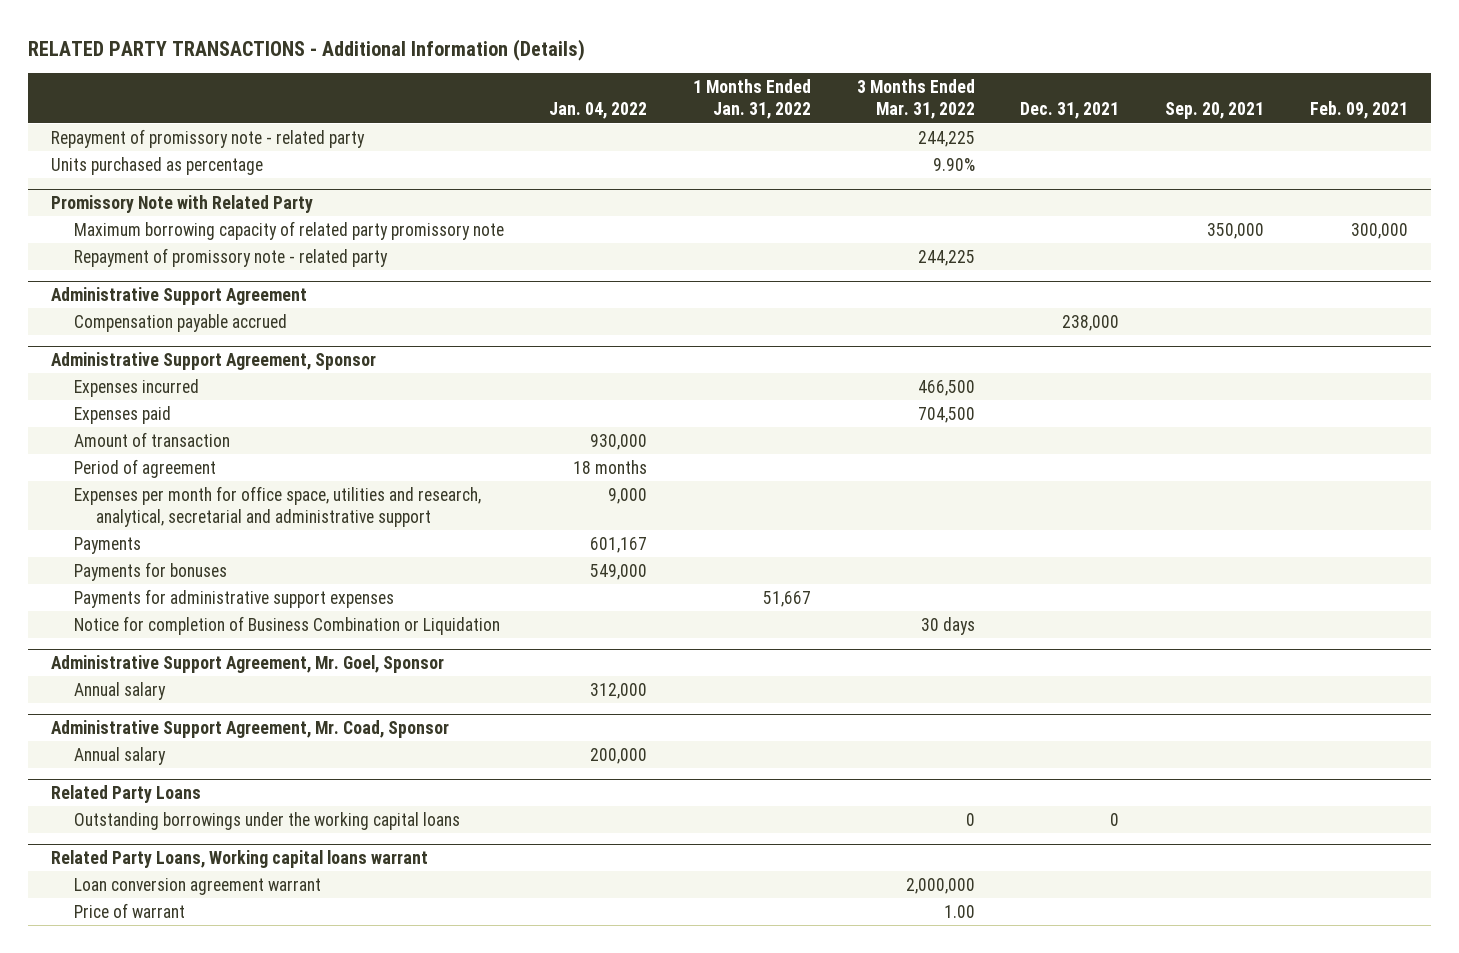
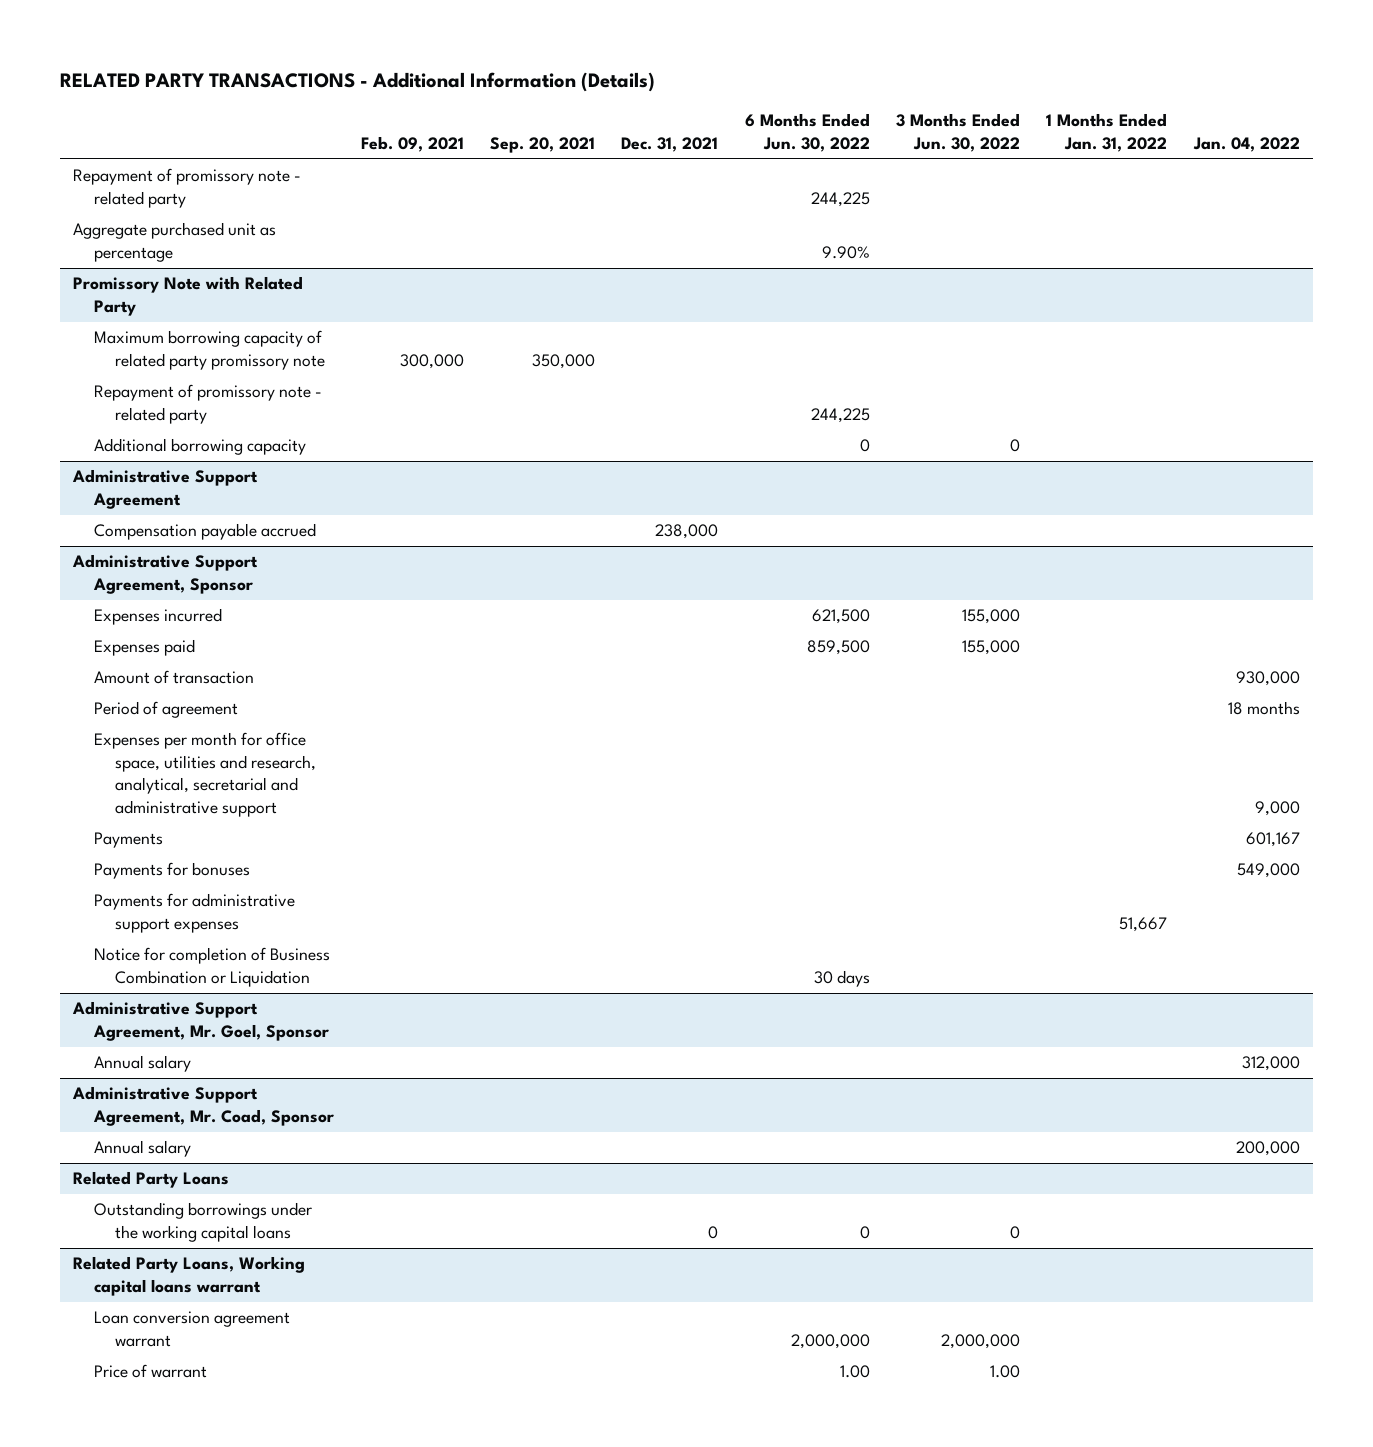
- | Jan. 04, 2022 | 1 Months Ended Jan. 31, 2022 | 3 Months Ended Mar. 31, 2022 | Dec. 31, 2021 | Sep. 20, 2021 | Feb. 09, 2021
+ | Feb. 09, 2021 | Sep. 20, 2021 | Dec. 31, 2021 | 6 Months Ended Jun. 30, 2022 | 3 Months Ended Jun. 30, 2022 | 1 Months Ended Jan. 31, 2022 | Jan. 04, 2022
- Units purchased as percentage | | | 9.90% | | |
+ Aggregate purchased unit as percentage | | | | 9.90% | | |
@ Promissory Note with Related Party
+ Additional borrowing capacity | | | | 0 | 0 | |

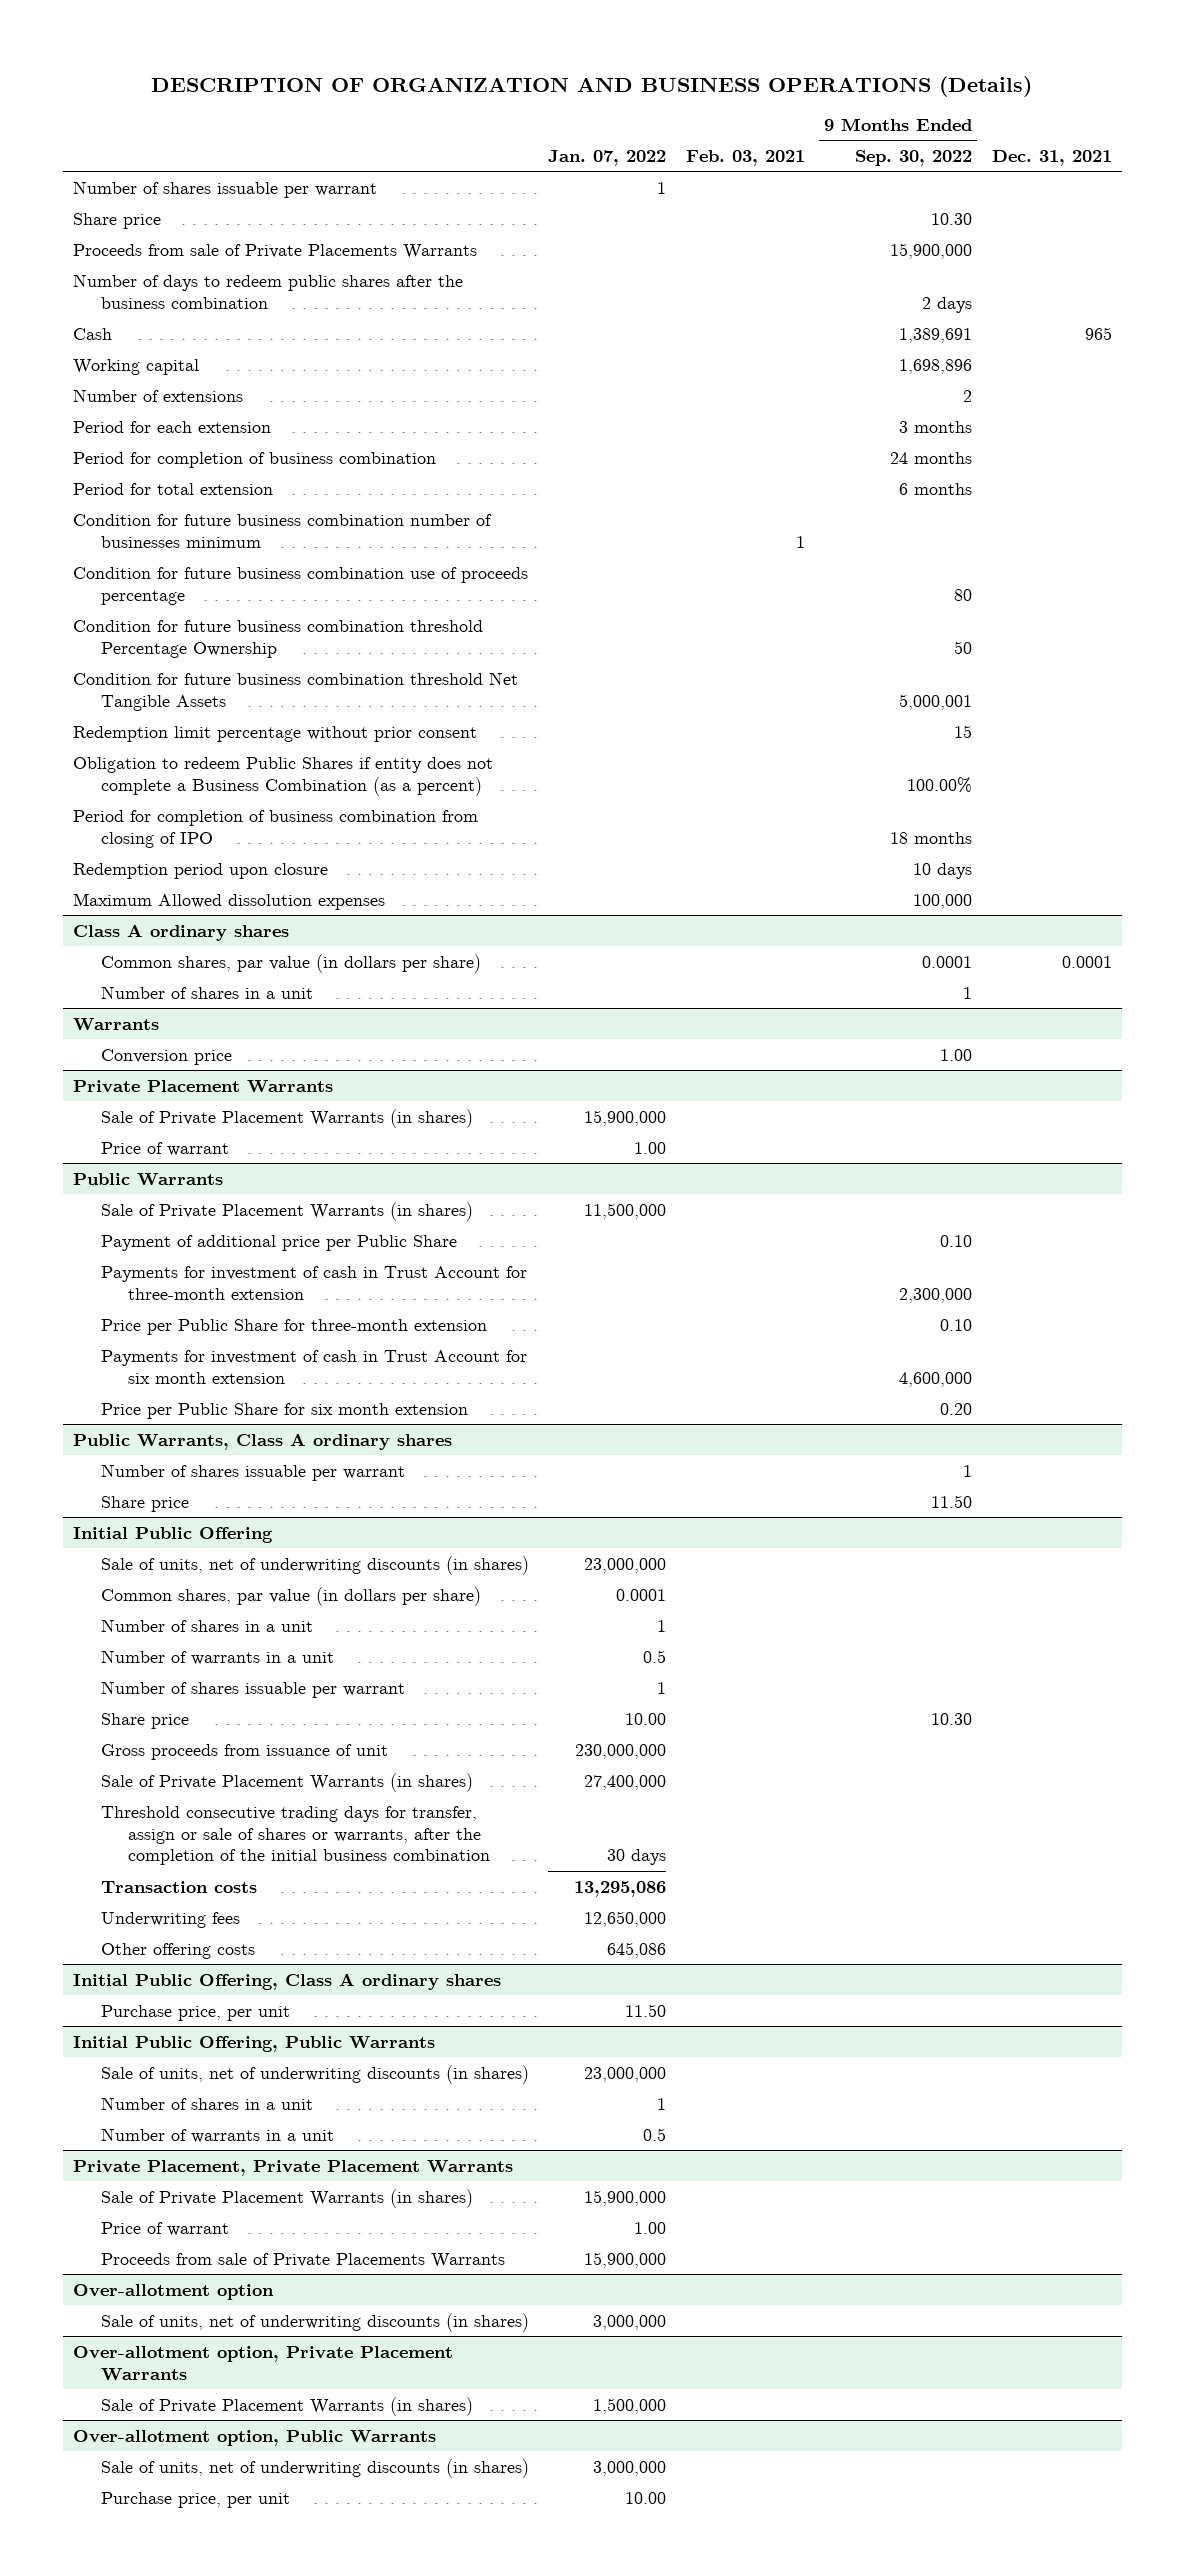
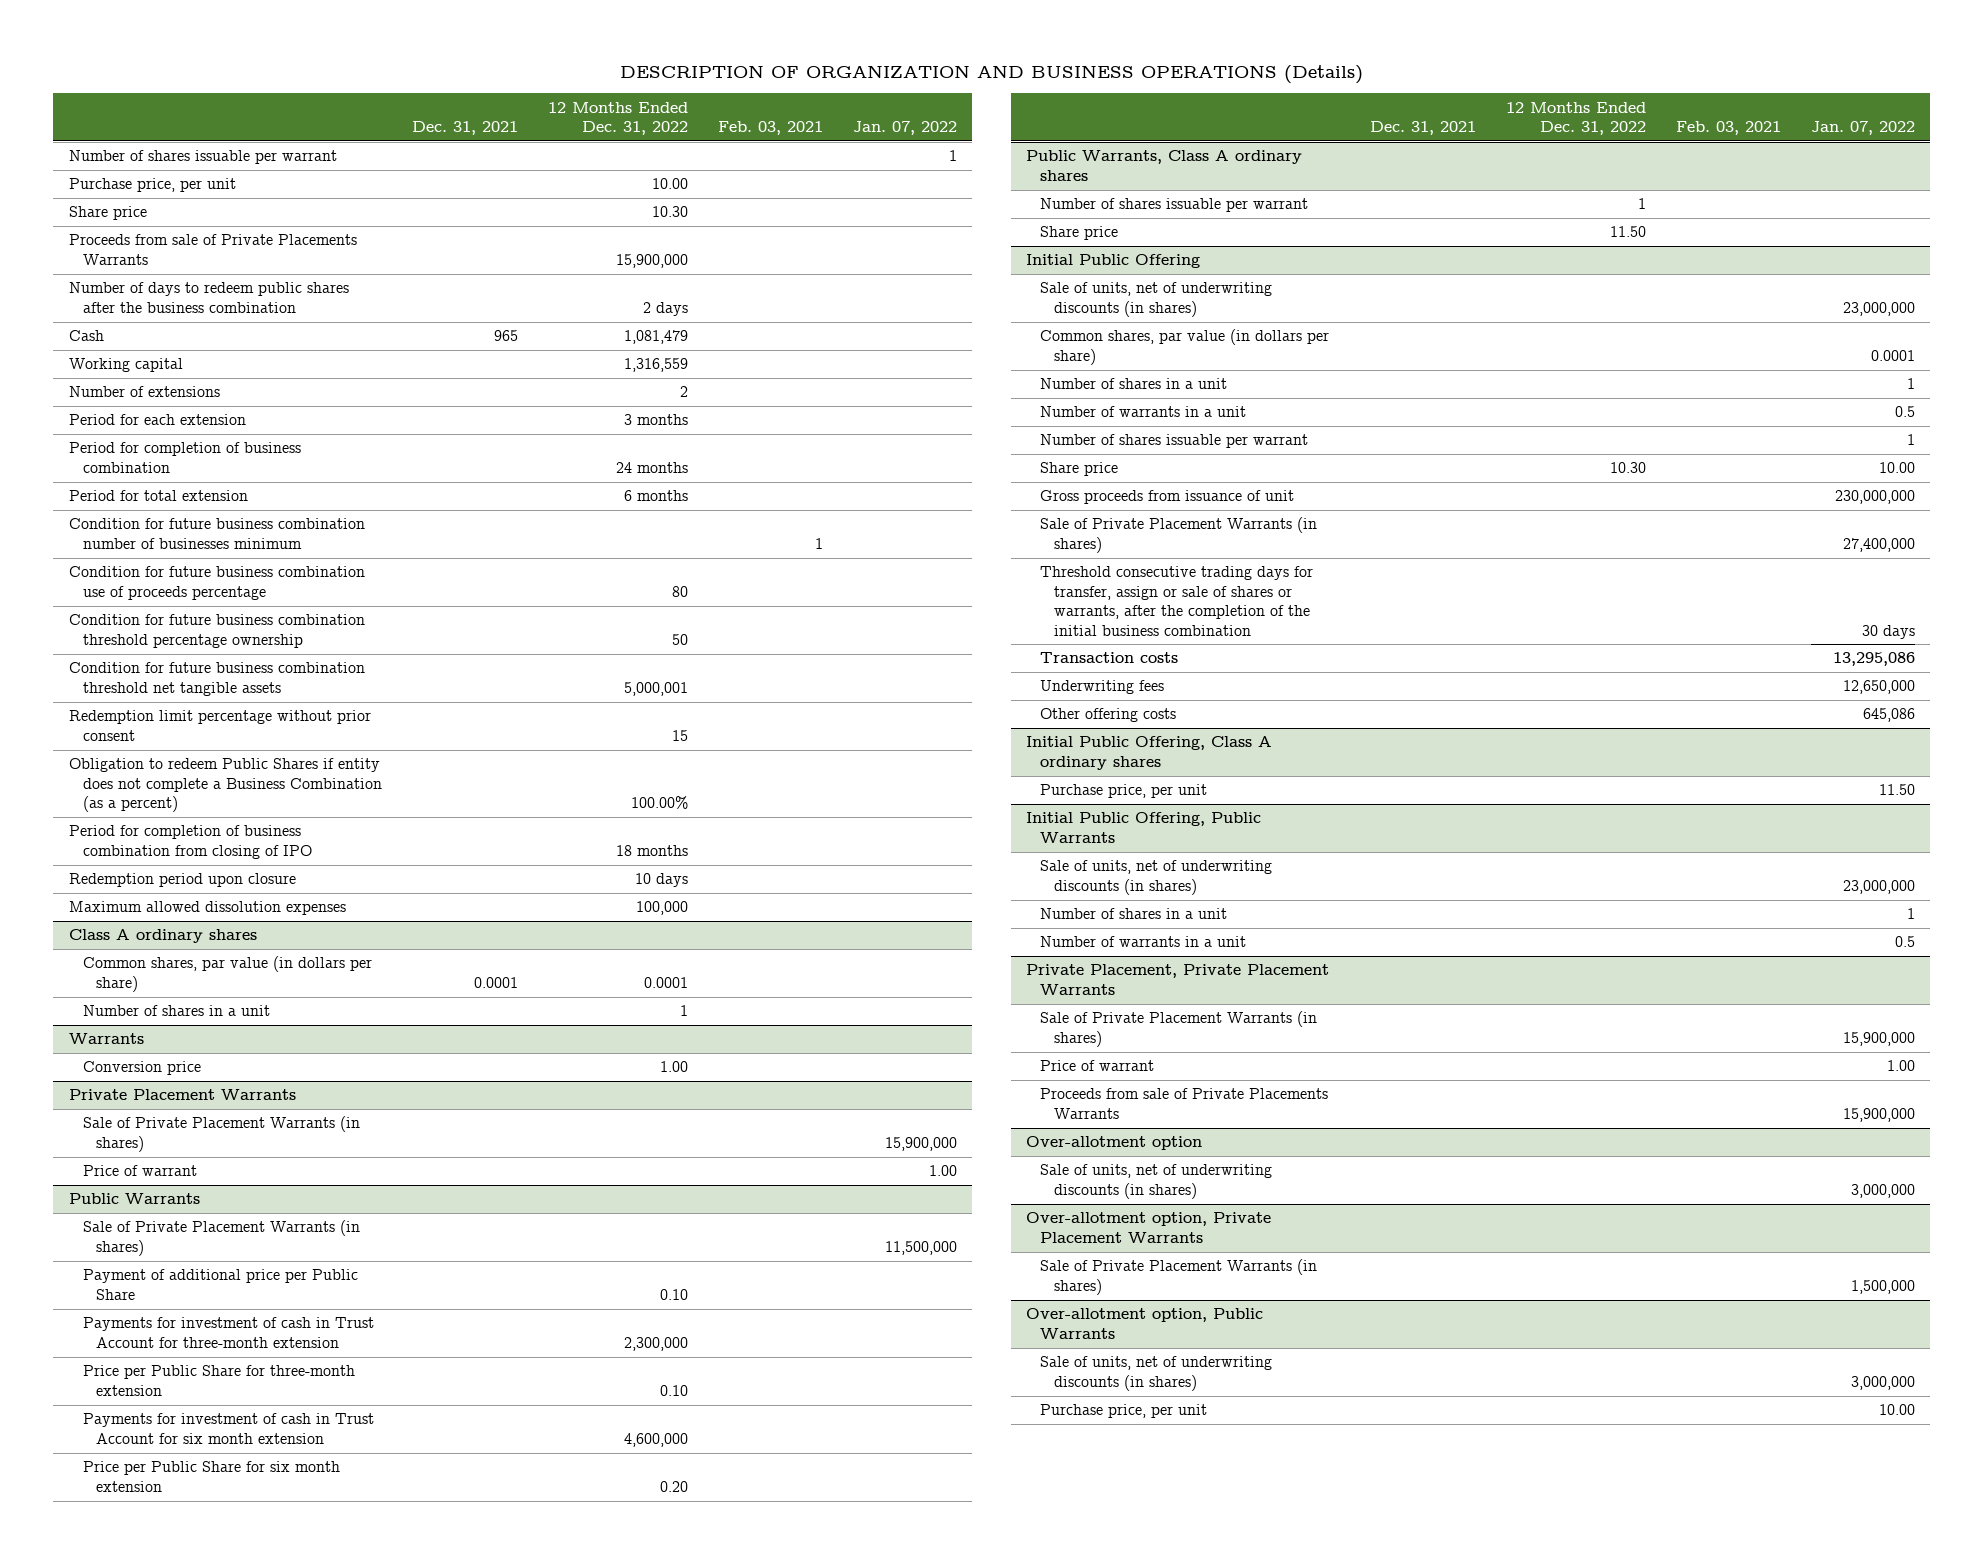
- | Jan. 07, 2022 | Feb. 03, 2021 | 9 Months Ended Sep. 30, 2022 | Dec. 31, 2021
+ | Dec. 31, 2021 | 12 Months Ended Dec. 31, 2022 | Feb. 03, 2021 | Jan. 07, 2022
+ Purchase price, per unit | | 10.00 | |
- Condition for future business combination threshold Percentage Ownership | | | 50 |
- Condition for future business combination threshold Net Tangible Assets | | | 5,000,001 |
+ Condition for future business combination threshold percentage ownership | | 50 | |
+ Condition for future business combination threshold net tangible assets | | 5,000,001 | |
- Maximum Allowed dissolution expenses | | | 100,000 |
+ Maximum allowed dissolution expenses | | 100,000 | |

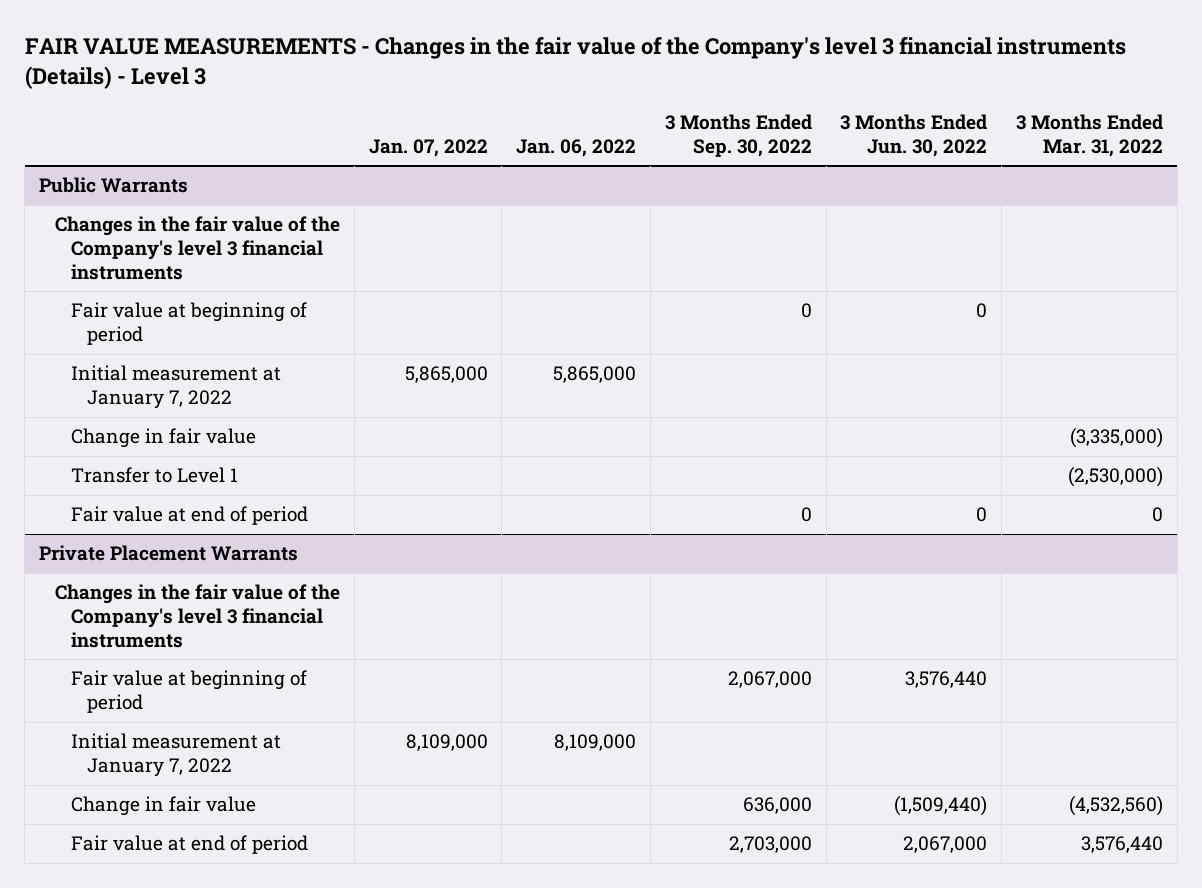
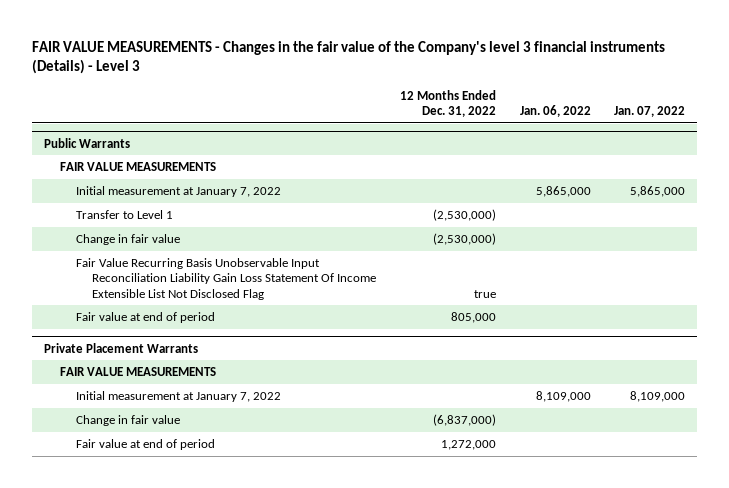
- | Jan. 07, 2022 | Jan. 06, 2022 | 3 Months Ended Sep. 30, 2022 | 3 Months Ended Jun. 30, 2022 | 3 Months Ended Mar. 31, 2022
+ | 12 Months Ended Dec. 31, 2022 | Jan. 06, 2022 | Jan. 07, 2022
@ Public Warrants
- Changes in the fair value of the Company's level 3 financial instruments
- Fair value at beginning of period | | | 0 | 0 |
+ FAIR VALUE MEASUREMENTS
moved down: Change in fair value | (2,530,000) | |
+ Fair Value Recurring Basis Unobservable Input Reconciliation Liability Gain Loss Statement Of Income Extensible List Not Disclosed Flag | true | |
@ Private Placement Warrants
- Changes in the fair value of the Company's level 3 financial instruments
- Fair value at beginning of period | | | 2,067,000 | 3,576,440 |
+ FAIR VALUE MEASUREMENTS

